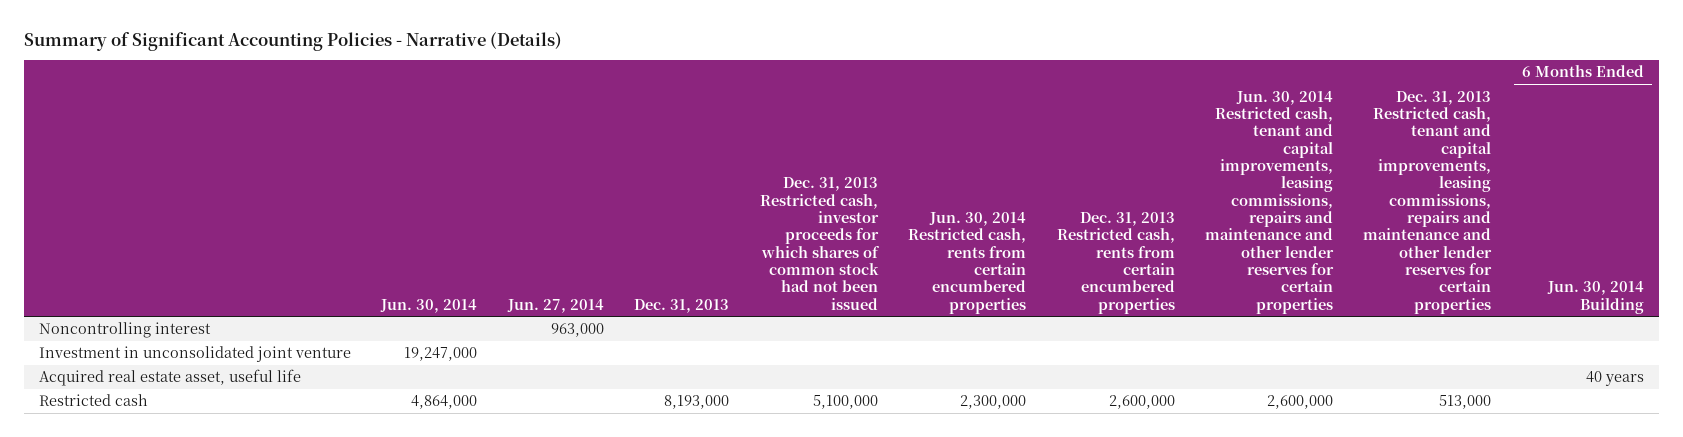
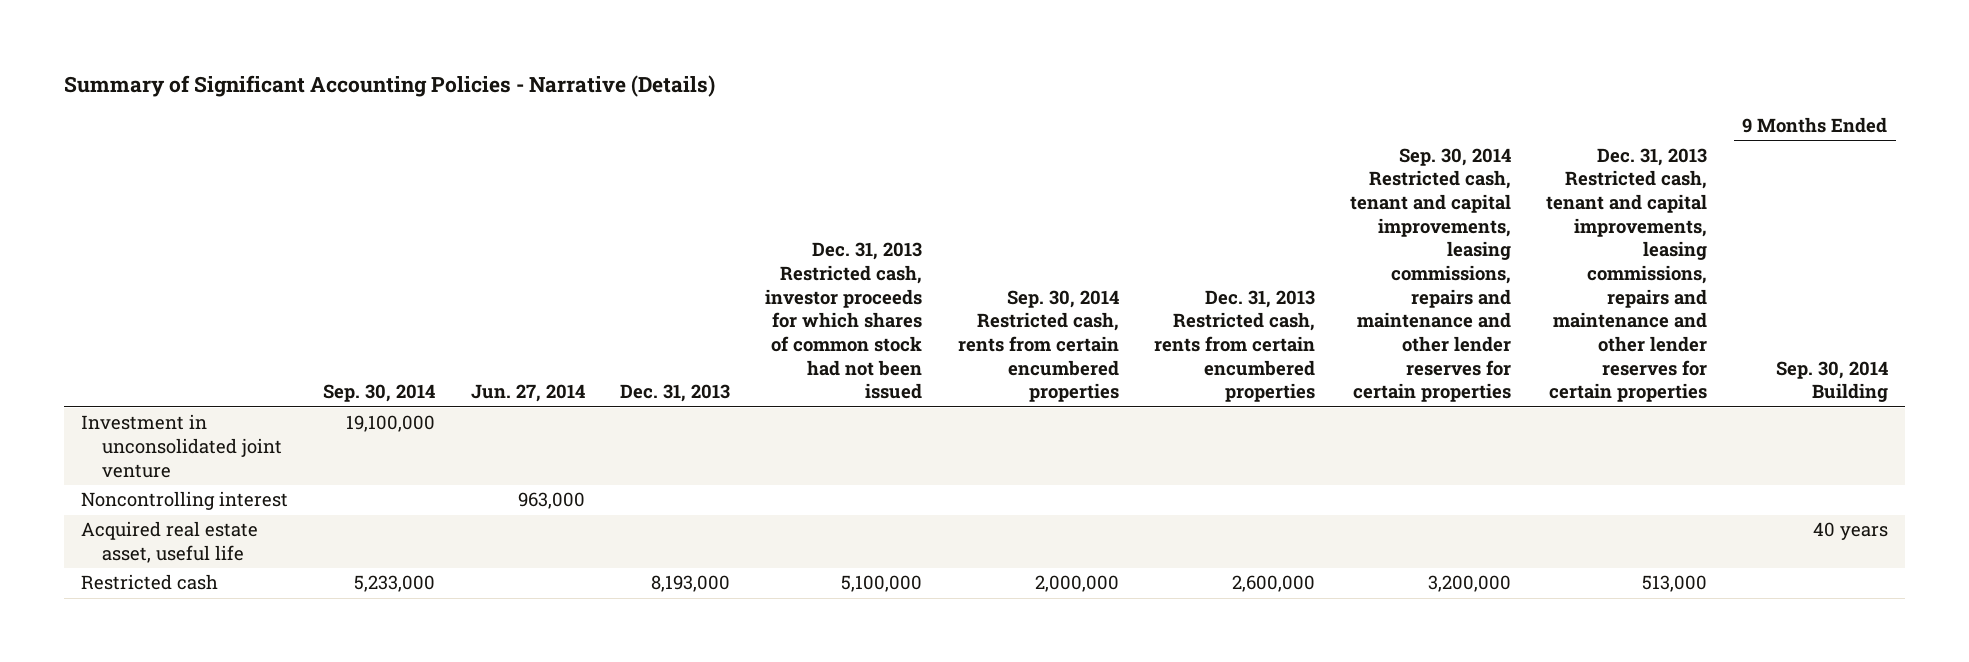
- | Jun. 30, 2014 | Jun. 27, 2014 | Dec. 31, 2013 | Dec. 31, 2013 Restricted cash, investor proceeds for which shares of common stock had not been issued | Jun. 30, 2014 Restricted cash, rents from certain encumbered properties | Dec. 31, 2013 Restricted cash, rents from certain encumbered properties | Jun. 30, 2014 Restricted cash, tenant and capital improvements, leasing commissions, repairs and maintenance and other lender reserves for certain properties | Dec. 31, 2013 Restricted cash, tenant and capital improvements, leasing commissions, repairs and maintenance and other lender reserves for certain properties | 6 Months Ended Jun. 30, 2014 Building
+ | Sep. 30, 2014 | Jun. 27, 2014 | Dec. 31, 2013 | Dec. 31, 2013 Restricted cash, investor proceeds for which shares of common stock had not been issued | Sep. 30, 2014 Restricted cash, rents from certain encumbered properties | Dec. 31, 2013 Restricted cash, rents from certain encumbered properties | Sep. 30, 2014 Restricted cash, tenant and capital improvements, leasing commissions, repairs and maintenance and other lender reserves for certain properties | Dec. 31, 2013 Restricted cash, tenant and capital improvements, leasing commissions, repairs and maintenance and other lender reserves for certain properties | 9 Months Ended Sep. 30, 2014 Building
moved down: Noncontrolling interest | | 963,000 | | | | | | |

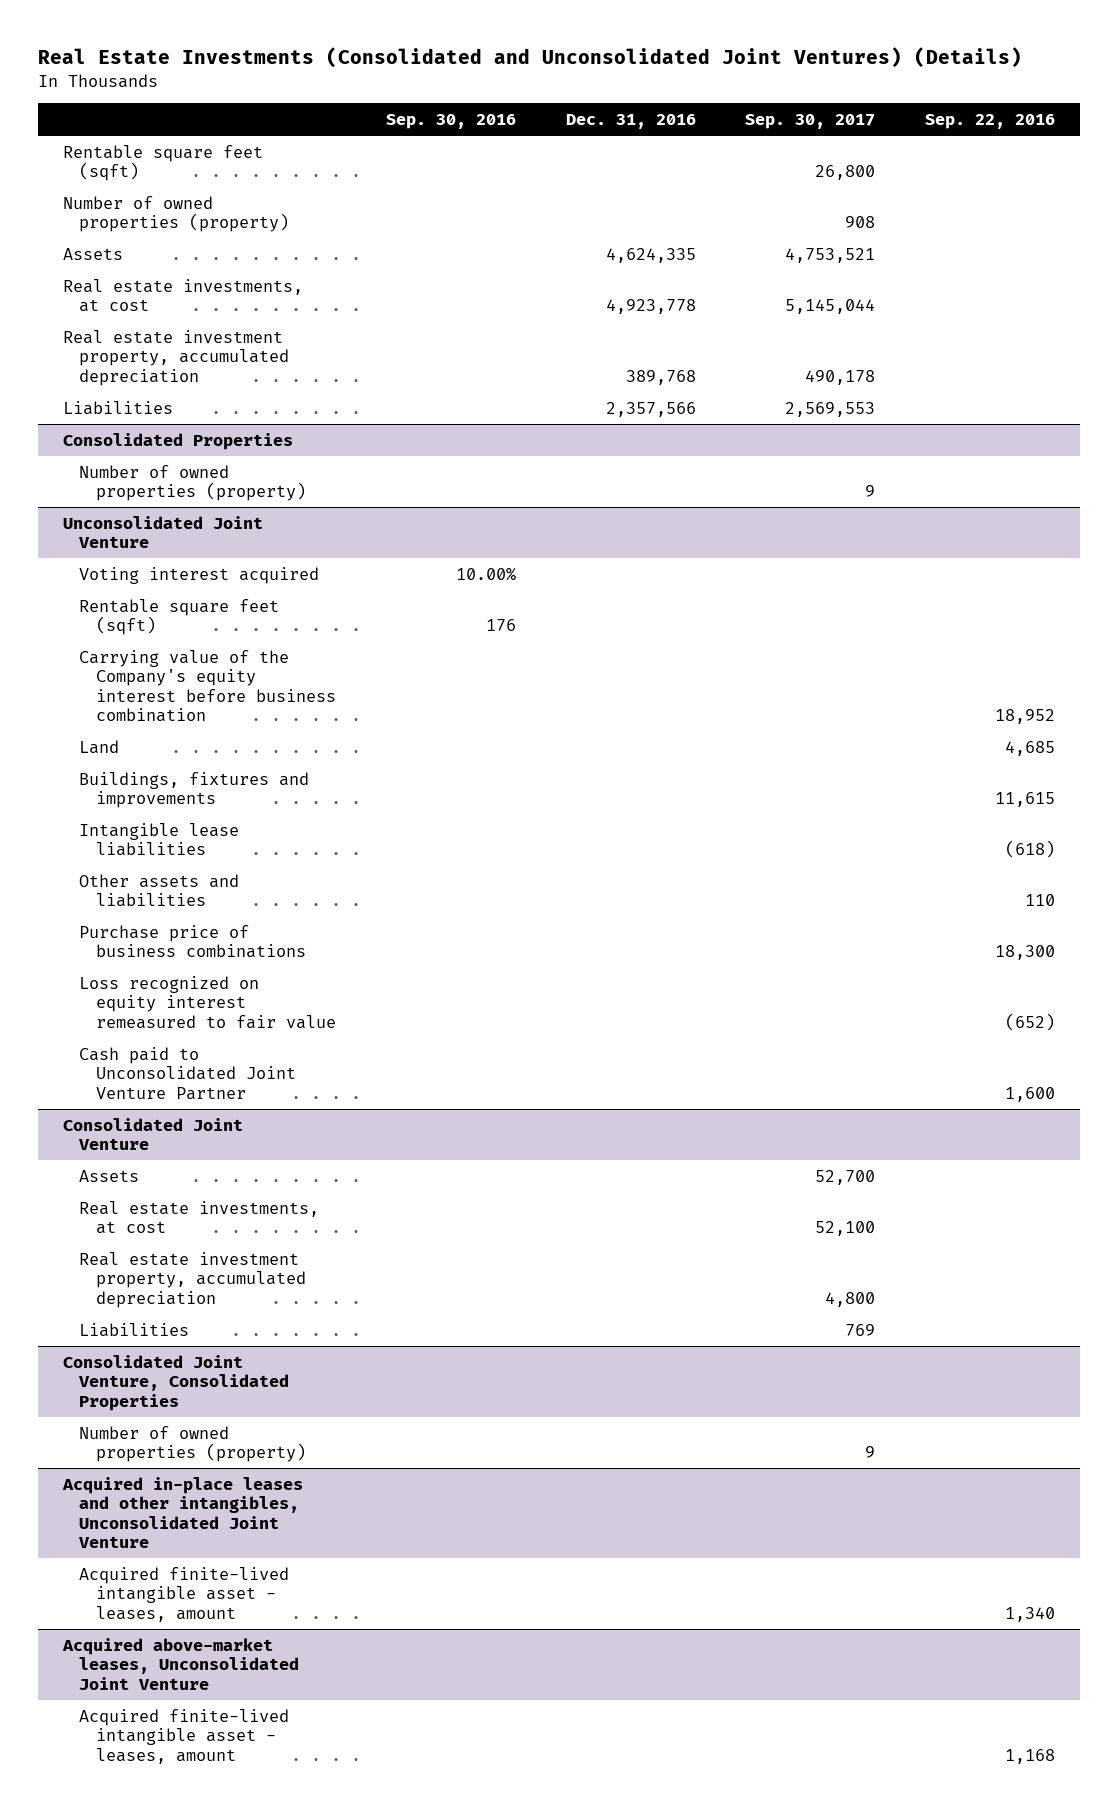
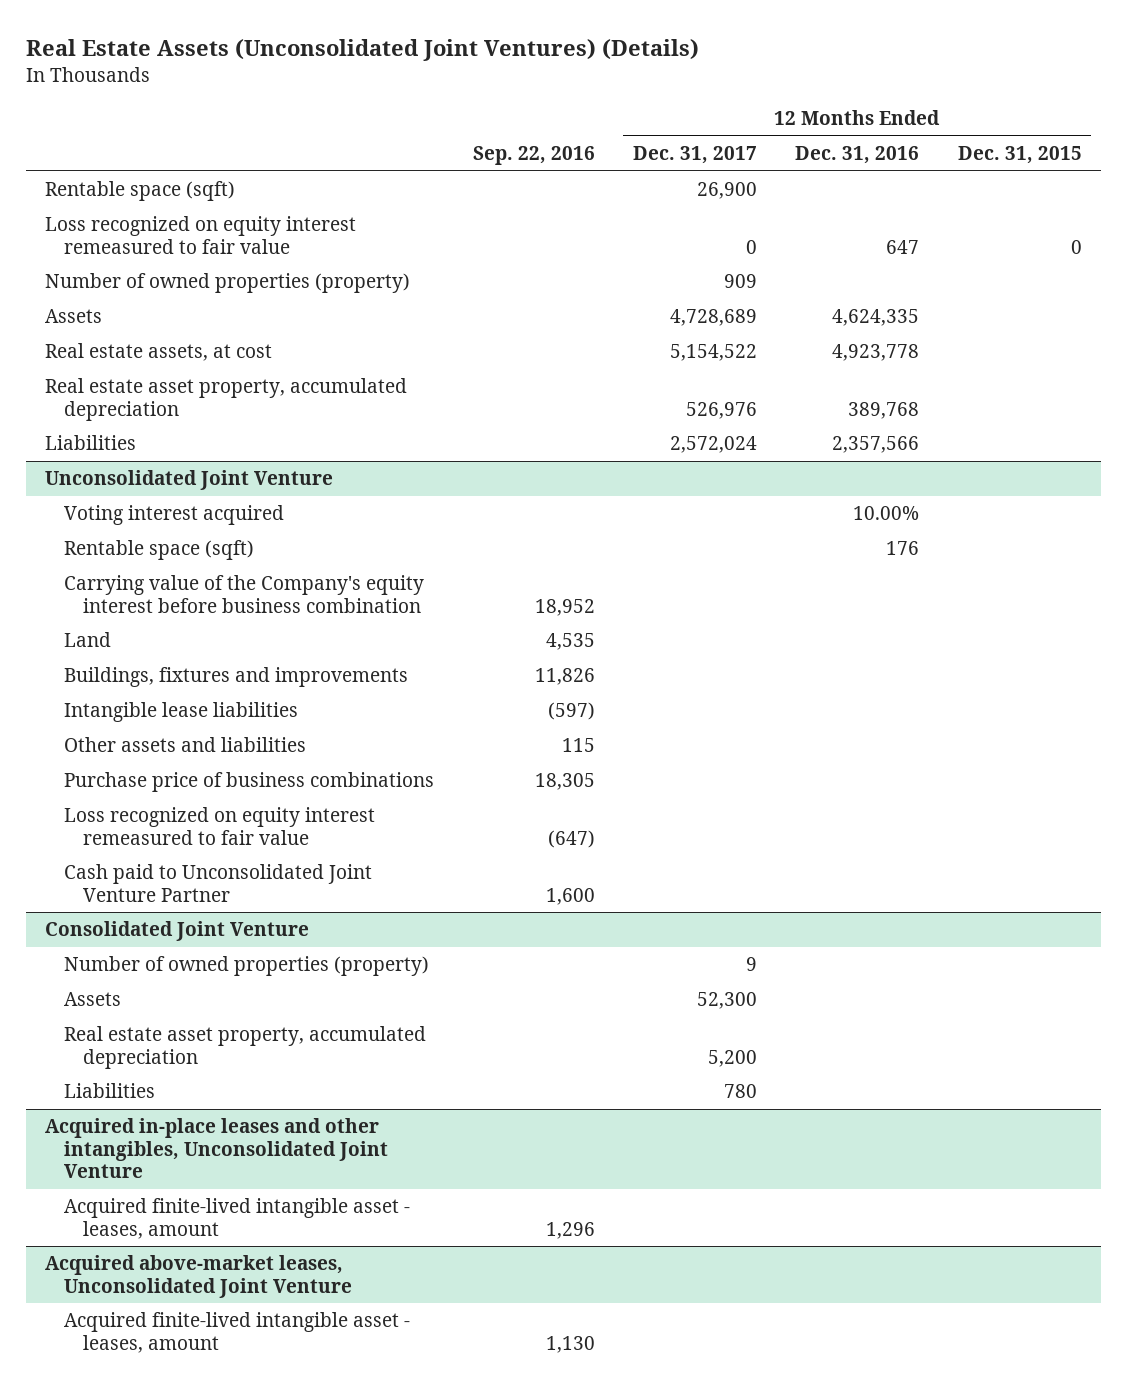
- Real Estate Investments (Consolidated and Unconsolidated Joint Ventures) (Details)
+ Real Estate Assets (Unconsolidated Joint Ventures) (Details)
- | Sep. 30, 2016 | Dec. 31, 2016 | Sep. 30, 2017 | Sep. 22, 2016
+ | Sep. 22, 2016 | 12 Months Ended Dec. 31, 2017 | 12 Months Ended Dec. 31, 2016 | 12 Months Ended Dec. 31, 2015
- Rentable square feet (sqft) | | | 26,800 |
+ Rentable space (sqft) | | 26,900 | |
+ Loss recognized on equity interest remeasured to fair value | | 0 | 647 | 0
- Real estate investments, at cost | | 4,923,778 | 5,145,044 |
- Real estate investment property, accumulated depreciation | | 389,768 | 490,178 |
+ Real estate assets, at cost | | 5,154,522 | 4,923,778 |
+ Real estate asset property, accumulated depreciation | | 526,976 | 389,768 |
- Consolidated Properties
- Number of owned properties (property) | | | 9 |
@ Unconsolidated Joint Venture
- Rentable square feet (sqft) | 176 | | |
+ Rentable space (sqft) | | | 176 |
- Land | | | | 4,685
- Buildings, fixtures and improvements | | | | 11,615
- Intangible lease liabilities | | | | (618)
- Other assets and liabilities | | | | 110
- Purchase price of business combinations | | | | 18,300
- Loss recognized on equity interest remeasured to fair value | | | | (652)
+ Land | 4,535 | | |
+ Buildings, fixtures and improvements | 11,826 | | |
+ Intangible lease liabilities | (597) | | |
+ Other assets and liabilities | 115 | | |
+ Purchase price of business combinations | 18,305 | | |
+ Loss recognized on equity interest remeasured to fair value | (647) | | |
@ Consolidated Joint Venture
+ Number of owned properties (property) | | 9 | |
- Real estate investments, at cost | | | 52,100 |
- Real estate investment property, accumulated depreciation | | | 4,800 |
+ Real estate asset property, accumulated depreciation | | 5,200 | |
- Consolidated Joint Venture, Consolidated Properties
- Number of owned properties (property) | | | 9 |
@ Acquired in-place leases and other intangibles, Unconsolidated Joint Venture
- Acquired finite-lived intangible asset - leases, amount | | | | 1,340
+ Acquired finite-lived intangible asset - leases, amount | 1,296 | | |
@ Acquired above-market leases, Unconsolidated Joint Venture
- Acquired finite-lived intangible asset - leases, amount | | | | 1,168
+ Acquired finite-lived intangible asset - leases, amount | 1,130 | | |

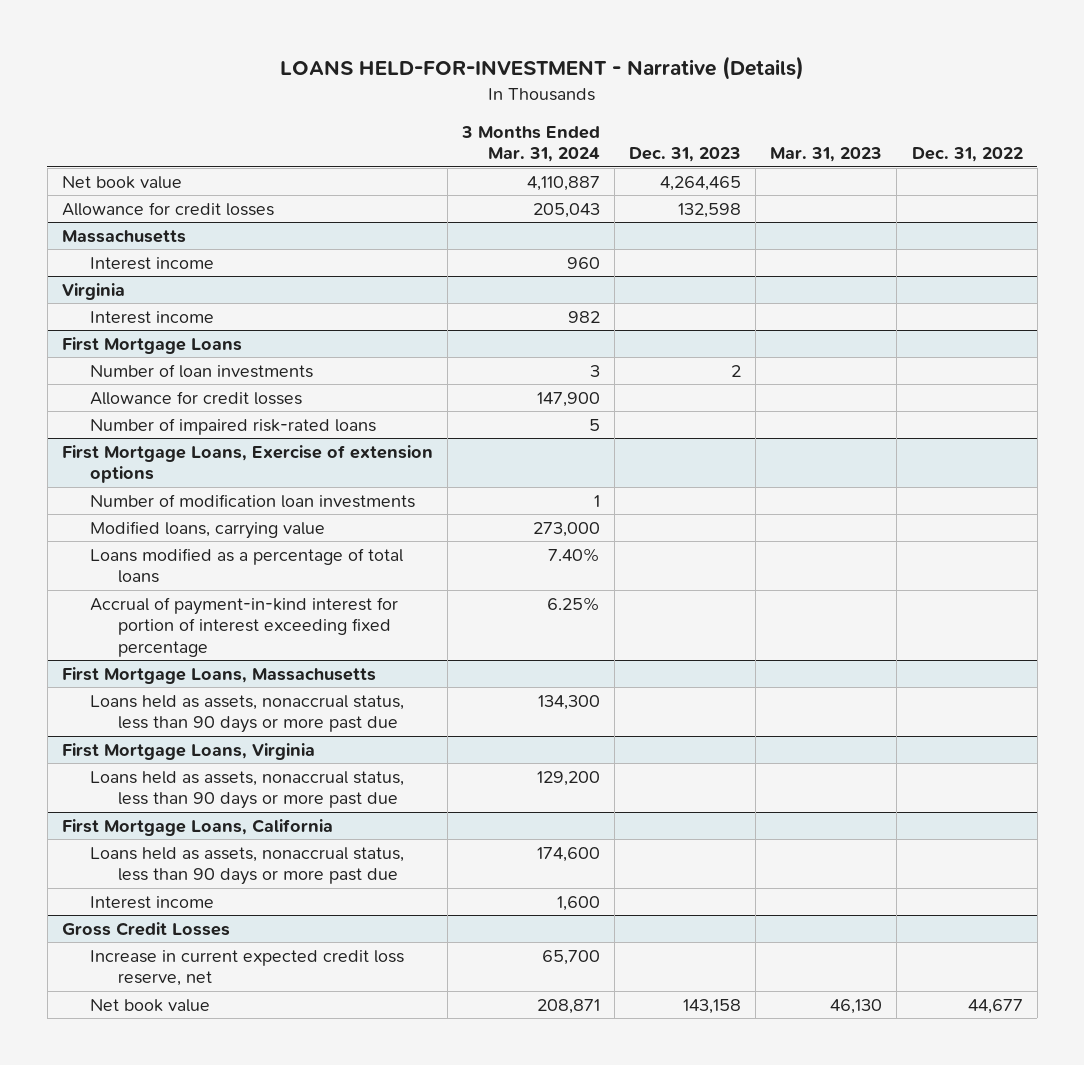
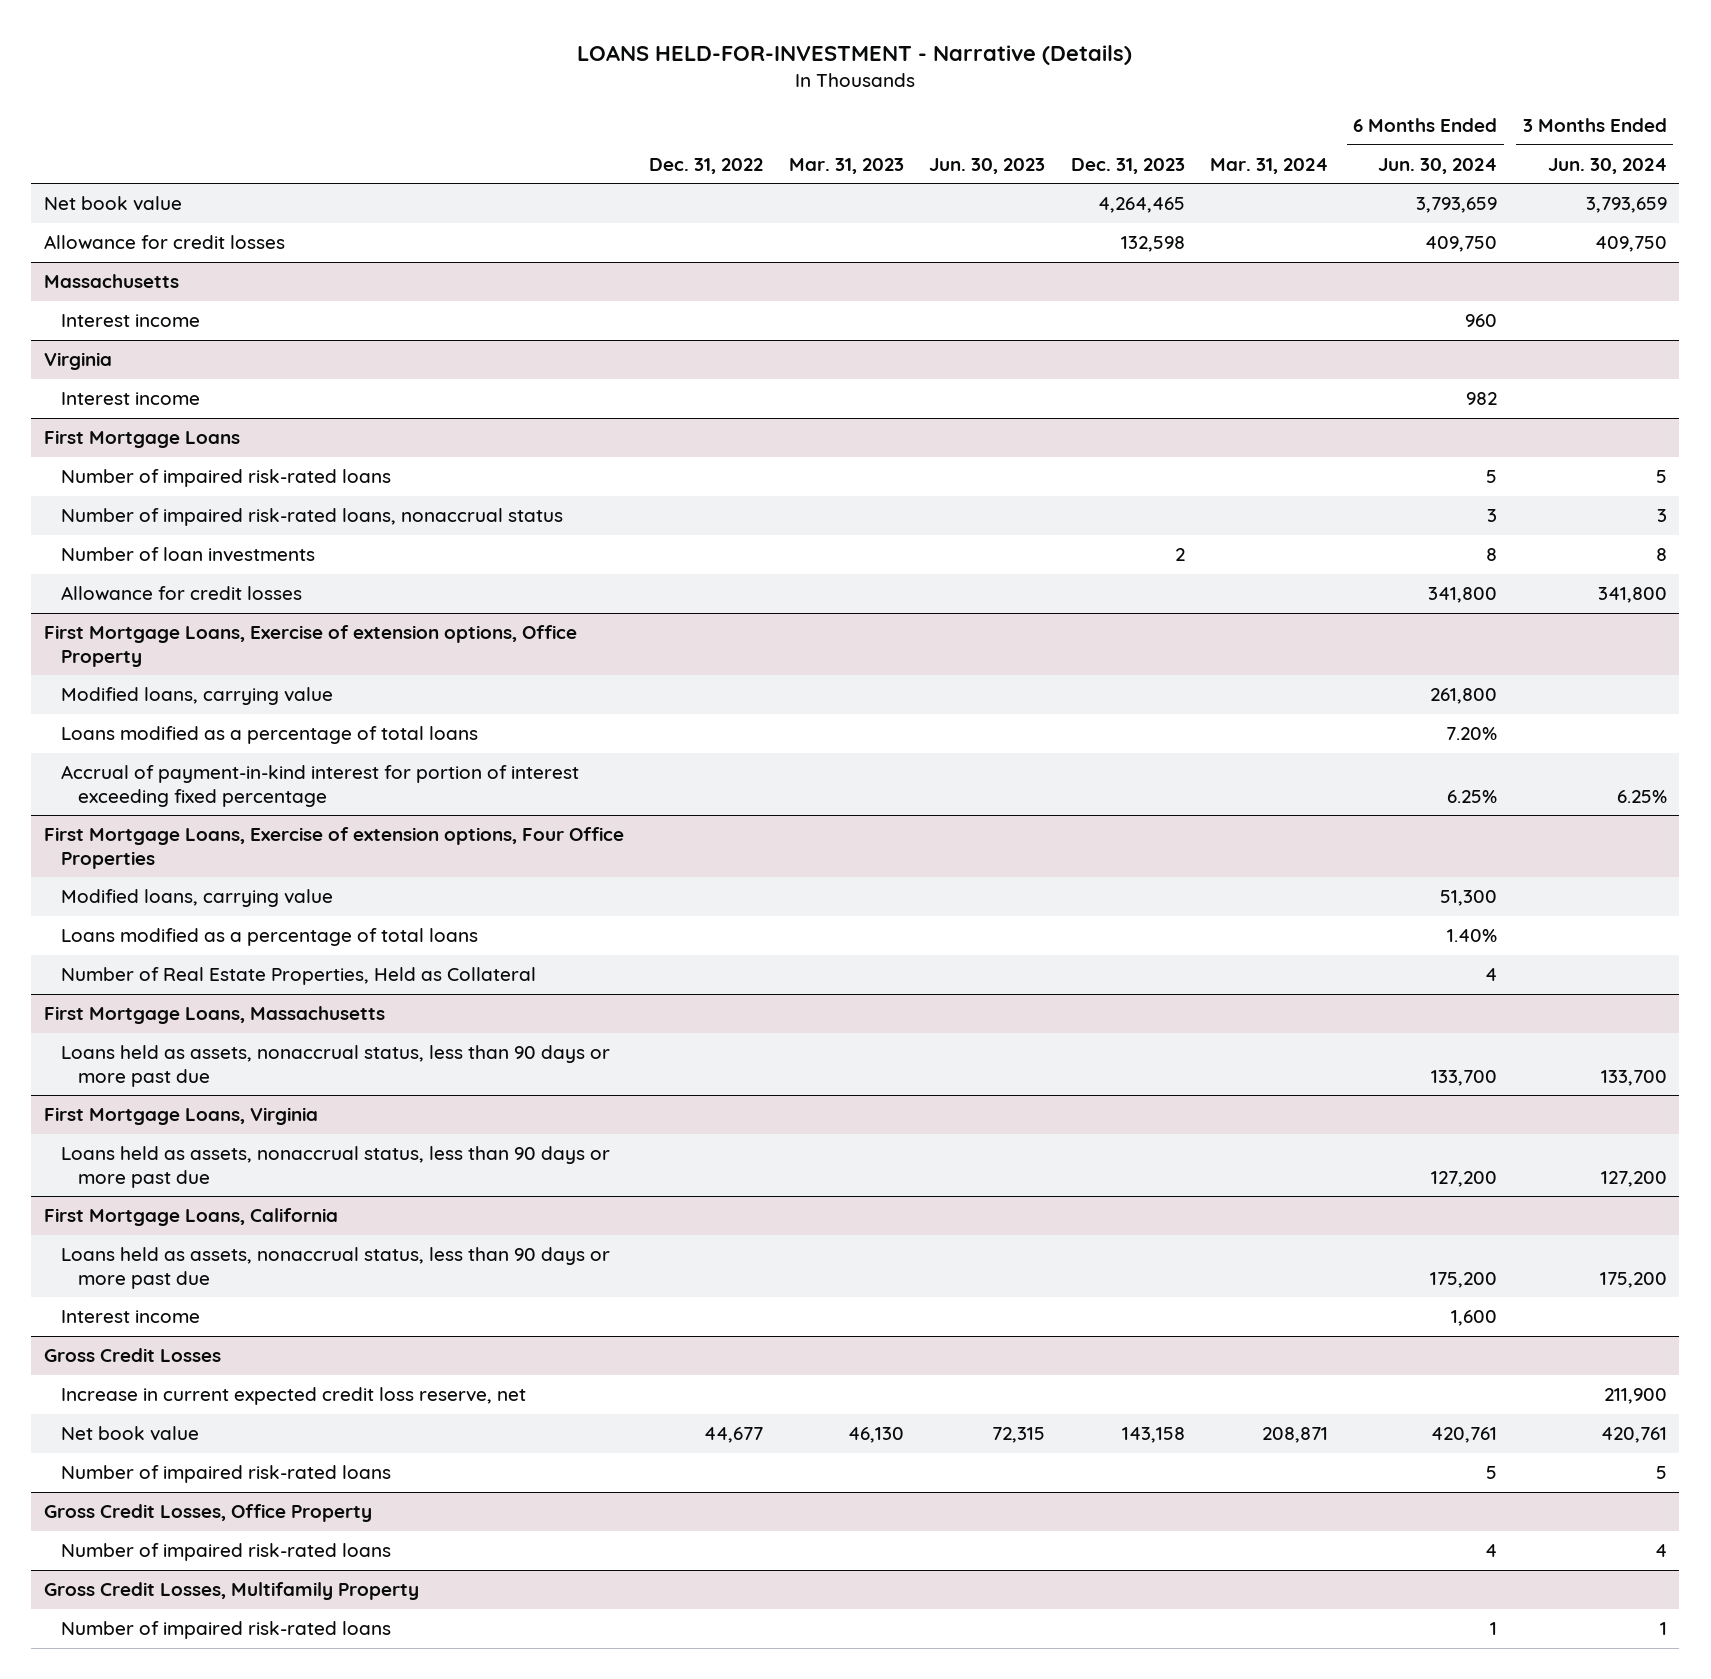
- | 3 Months Ended Mar. 31, 2024 | Dec. 31, 2023 | Mar. 31, 2023 | Dec. 31, 2022
+ | Dec. 31, 2022 | Mar. 31, 2023 | Jun. 30, 2023 | Dec. 31, 2023 | Mar. 31, 2024 | 6 Months Ended Jun. 30, 2024 | 3 Months Ended Jun. 30, 2024
@ First Mortgage Loans
moved up: Number of impaired risk-rated loans | | | | | | 5 | 5
+ Number of impaired risk-rated loans, nonaccrual status | | | | | | 3 | 3
- First Mortgage Loans, Exercise of extension options
- Number of modification loan investments | 1 | | |
+ First Mortgage Loans, Exercise of extension options, Office Property
+ First Mortgage Loans, Exercise of extension options, Four Office Properties
+ Modified loans, carrying value | | | | | | 51,300 |
+ Loans modified as a percentage of total loans | | | | | | 1.40% |
+ Number of Real Estate Properties, Held as Collateral | | | | | | 4 |
@ Gross Credit Losses
+ Number of impaired risk-rated loans | | | | | | 5 | 5
+ Gross Credit Losses, Office Property
+ Number of impaired risk-rated loans | | | | | | 4 | 4
+ Gross Credit Losses, Multifamily Property
+ Number of impaired risk-rated loans | | | | | | 1 | 1

